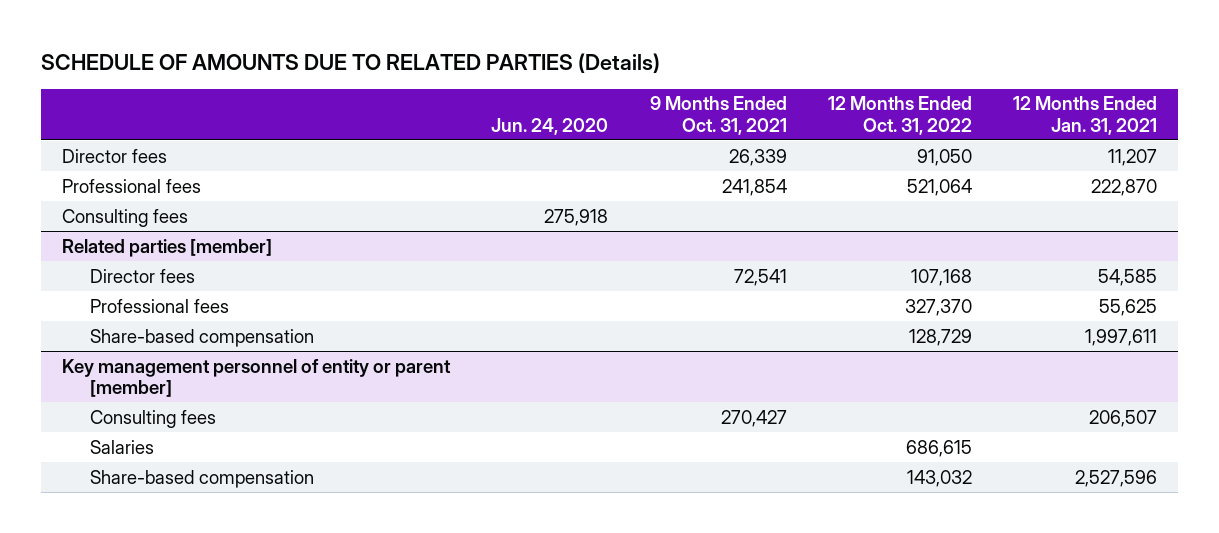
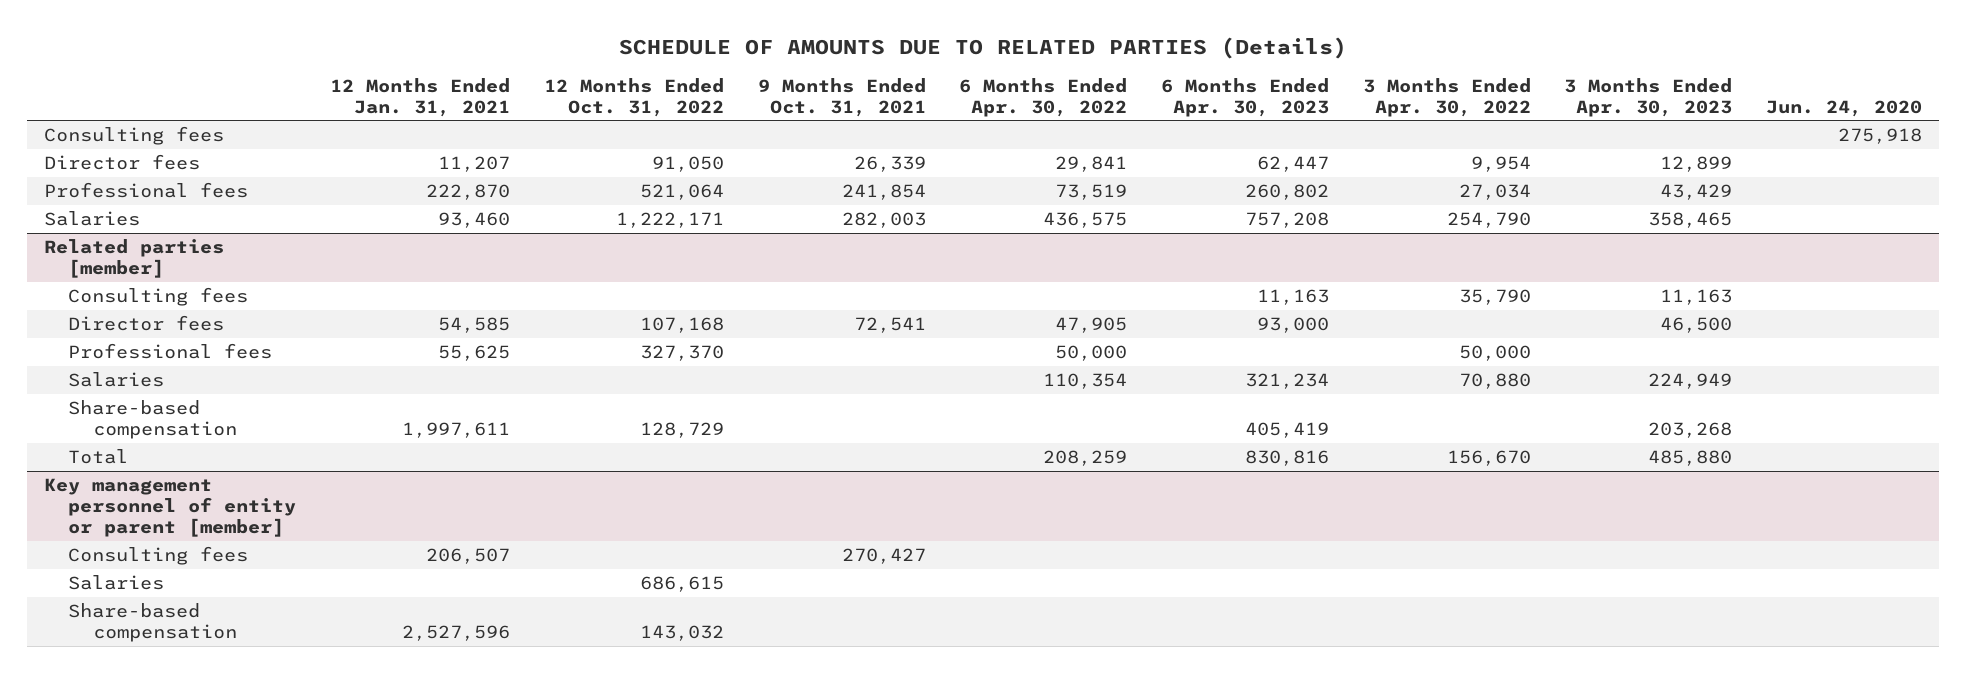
- | Jun. 24, 2020 | 9 Months Ended Oct. 31, 2021 | 12 Months Ended Oct. 31, 2022 | 12 Months Ended Jan. 31, 2021
+ | 12 Months Ended Jan. 31, 2021 | 12 Months Ended Oct. 31, 2022 | 9 Months Ended Oct. 31, 2021 | 6 Months Ended Apr. 30, 2022 | 6 Months Ended Apr. 30, 2023 | 3 Months Ended Apr. 30, 2022 | 3 Months Ended Apr. 30, 2023 | Jun. 24, 2020
moved up: Consulting fees | | | | | | | | 275,918
+ Salaries | 93,460 | 1,222,171 | 282,003 | 436,575 | 757,208 | 254,790 | 358,465 |
@ Related parties [member]
+ Consulting fees | | | | | 11,163 | 35,790 | 11,163 |
+ Salaries | | | | 110,354 | 321,234 | 70,880 | 224,949 |
+ Total | | | | 208,259 | 830,816 | 156,670 | 485,880 |

